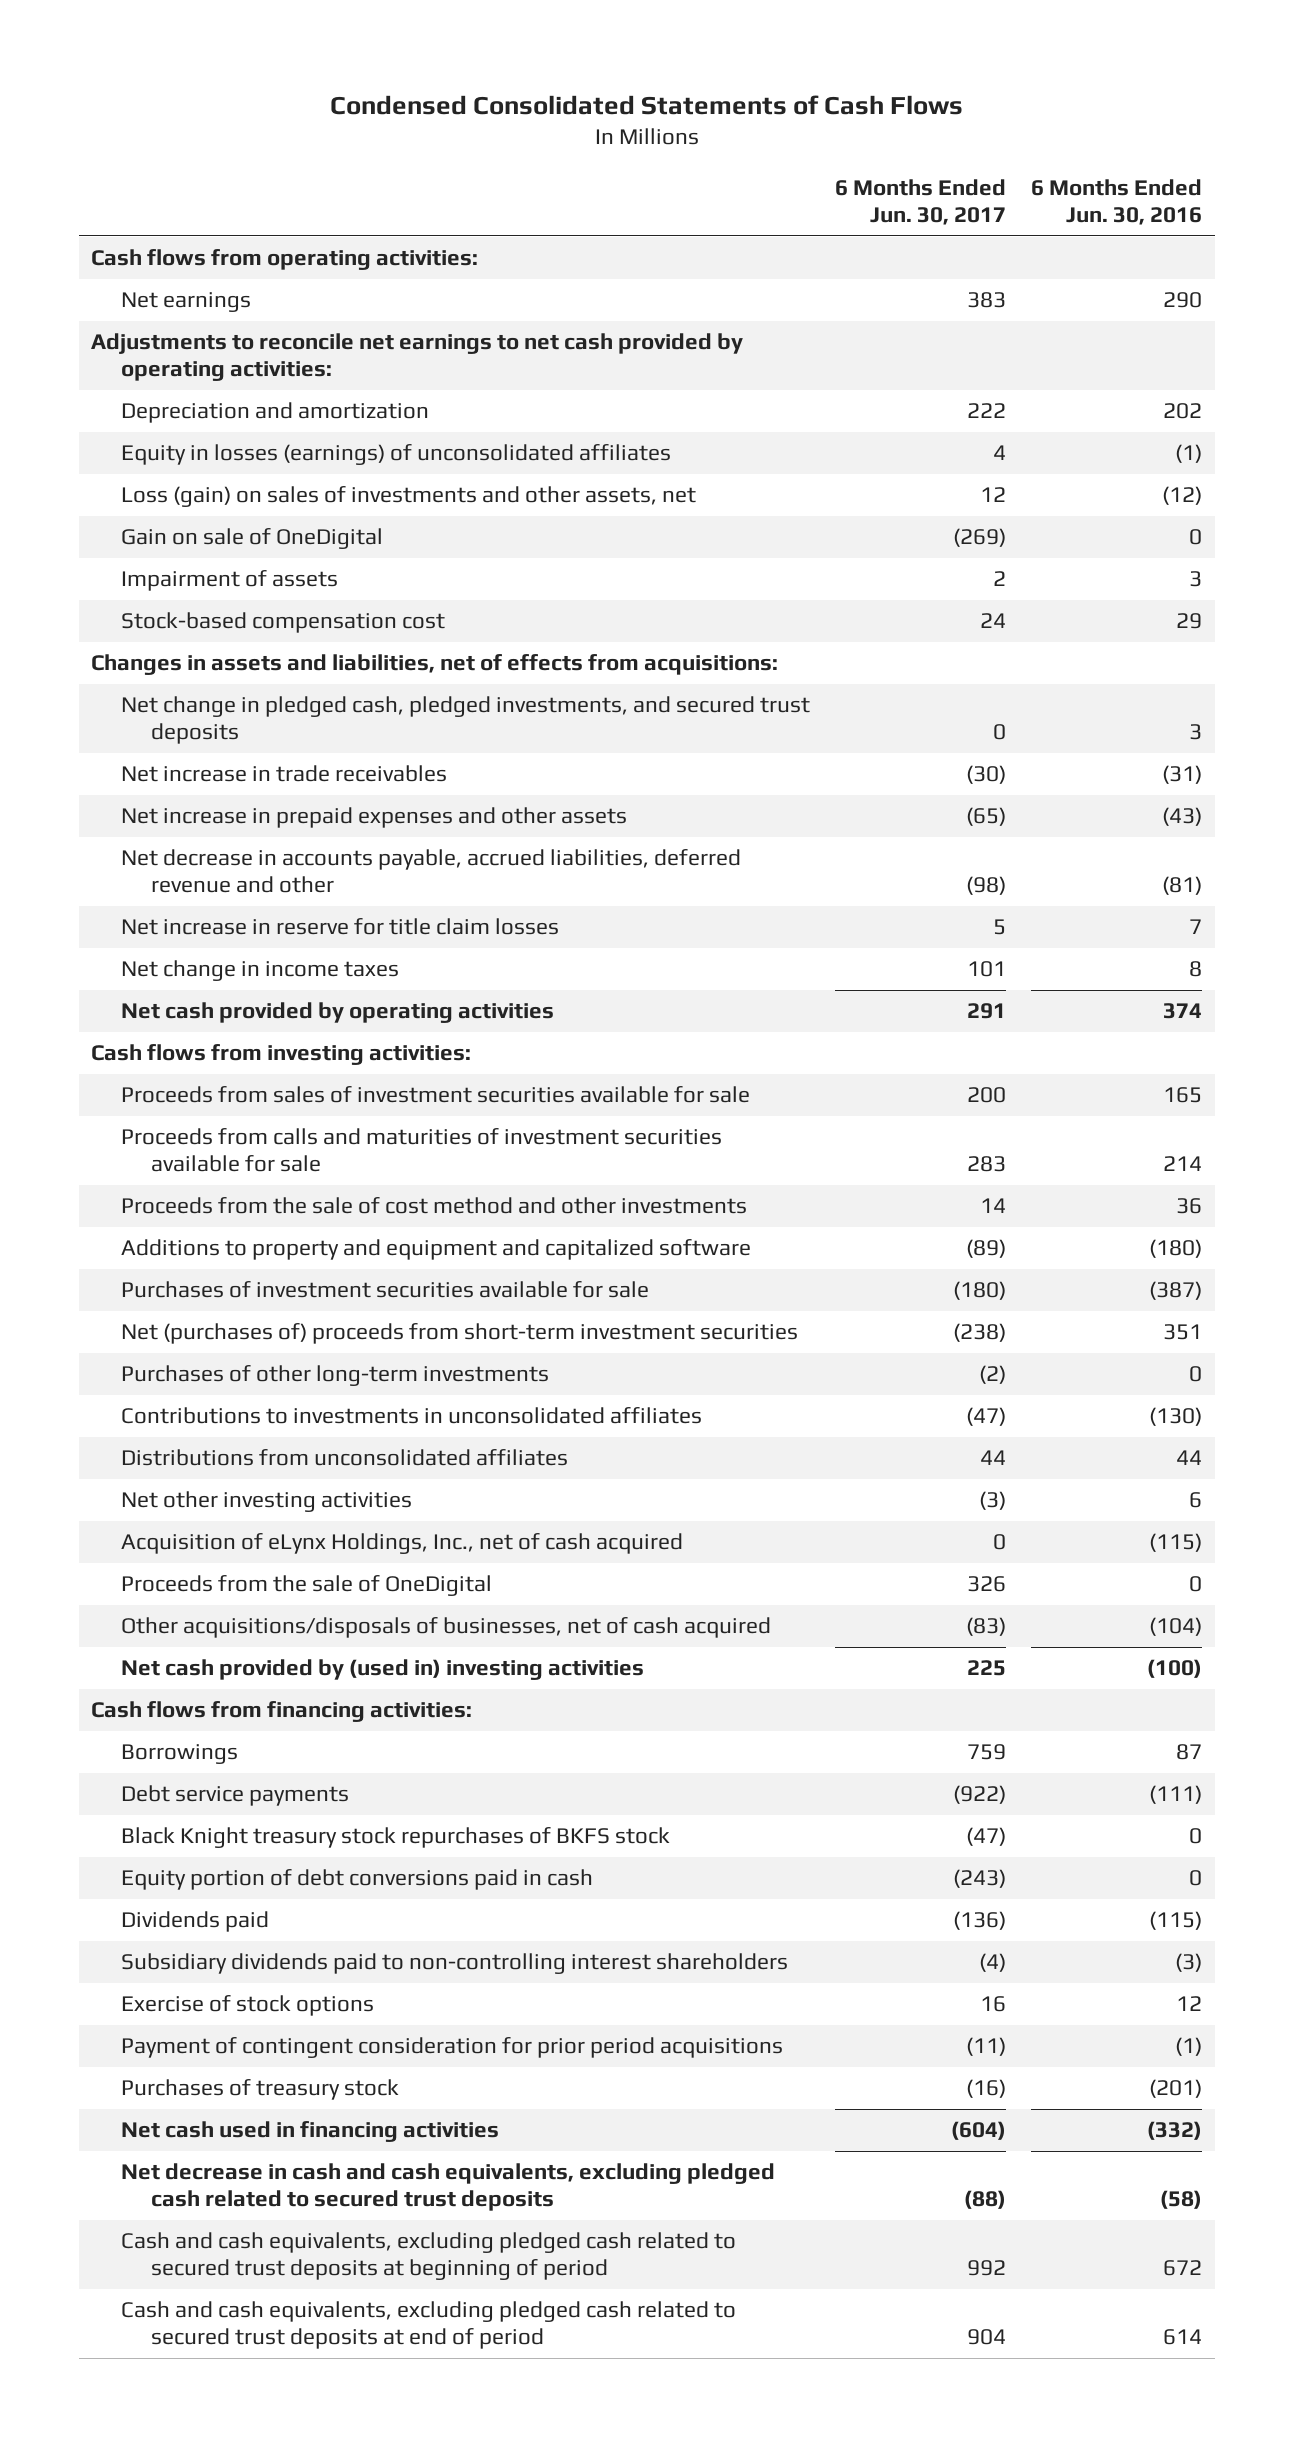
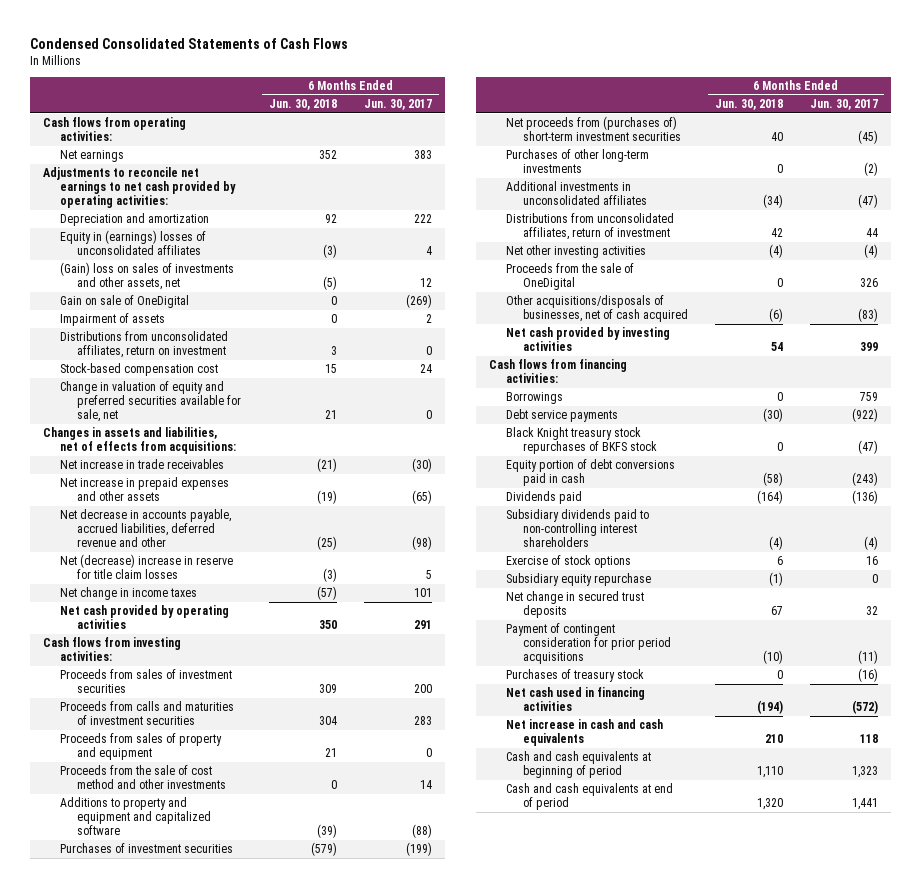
- | 6 Months Ended Jun. 30, 2017 | 6 Months Ended Jun. 30, 2016
+ | 6 Months Ended Jun. 30, 2018 | 6 Months Ended Jun. 30, 2017
- Equity in losses (earnings) of unconsolidated affiliates | 4 | (1)
- Loss (gain) on sales of investments and other assets, net | 12 | (12)
+ Equity in (earnings) losses of unconsolidated affiliates | (3) | 4
+ (Gain) loss on sales of investments and other assets, net | (5) | 12
+ Distributions from unconsolidated affiliates, return on investment | 3 | 0
+ Change in valuation of equity and preferred securities available for sale, net | 21 | 0
- Net change in pledged cash, pledged investments, and secured trust deposits | 0 | 3
- Net increase in reserve for title claim losses | 5 | 7
+ Net (decrease) increase in reserve for title claim losses | (3) | 5
- Proceeds from sales of investment securities available for sale | 200 | 165
- Proceeds from calls and maturities of investment securities available for sale | 283 | 214
+ Proceeds from sales of investment securities | 309 | 200
+ Proceeds from calls and maturities of investment securities | 304 | 283
+ Proceeds from sales of property and equipment | 21 | 0
- Additions to property and equipment and capitalized software | (89) | (180)
- Purchases of investment securities available for sale | (180) | (387)
- Net (purchases of) proceeds from short-term investment securities | (238) | 351
+ Additions to property and equipment and capitalized software | (39) | (88)
+ Purchases of investment securities | (579) | (199)
+ Net proceeds from (purchases of) short-term investment securities | 40 | (45)
- Contributions to investments in unconsolidated affiliates | (47) | (130)
- Distributions from unconsolidated affiliates | 44 | 44
- Net other investing activities | (3) | 6
- Acquisition of eLynx Holdings, Inc., net of cash acquired | 0 | (115)
+ Additional investments in unconsolidated affiliates | (34) | (47)
+ Distributions from unconsolidated affiliates, return of investment | 42 | 44
+ Net other investing activities | (4) | (4)
- Net cash provided by (used in) investing activities | 225 | (100)
+ Net cash provided by investing activities | 54 | 399
+ Subsidiary equity repurchase | (1) | 0
+ Net change in secured trust deposits | 67 | 32
- Net cash used in financing activities | (604) | (332)
- Net decrease in cash and cash equivalents, excluding pledged cash related to secured trust deposits | (88) | (58)
- Cash and cash equivalents, excluding pledged cash related to secured trust deposits at beginning of period | 992 | 672
- Cash and cash equivalents, excluding pledged cash related to secured trust deposits at end of period | 904 | 614
+ Net cash used in financing activities | (194) | (572)
+ Net increase in cash and cash equivalents | 210 | 118
+ Cash and cash equivalents at beginning of period | 1,110 | 1,323
+ Cash and cash equivalents at end of period | 1,320 | 1,441

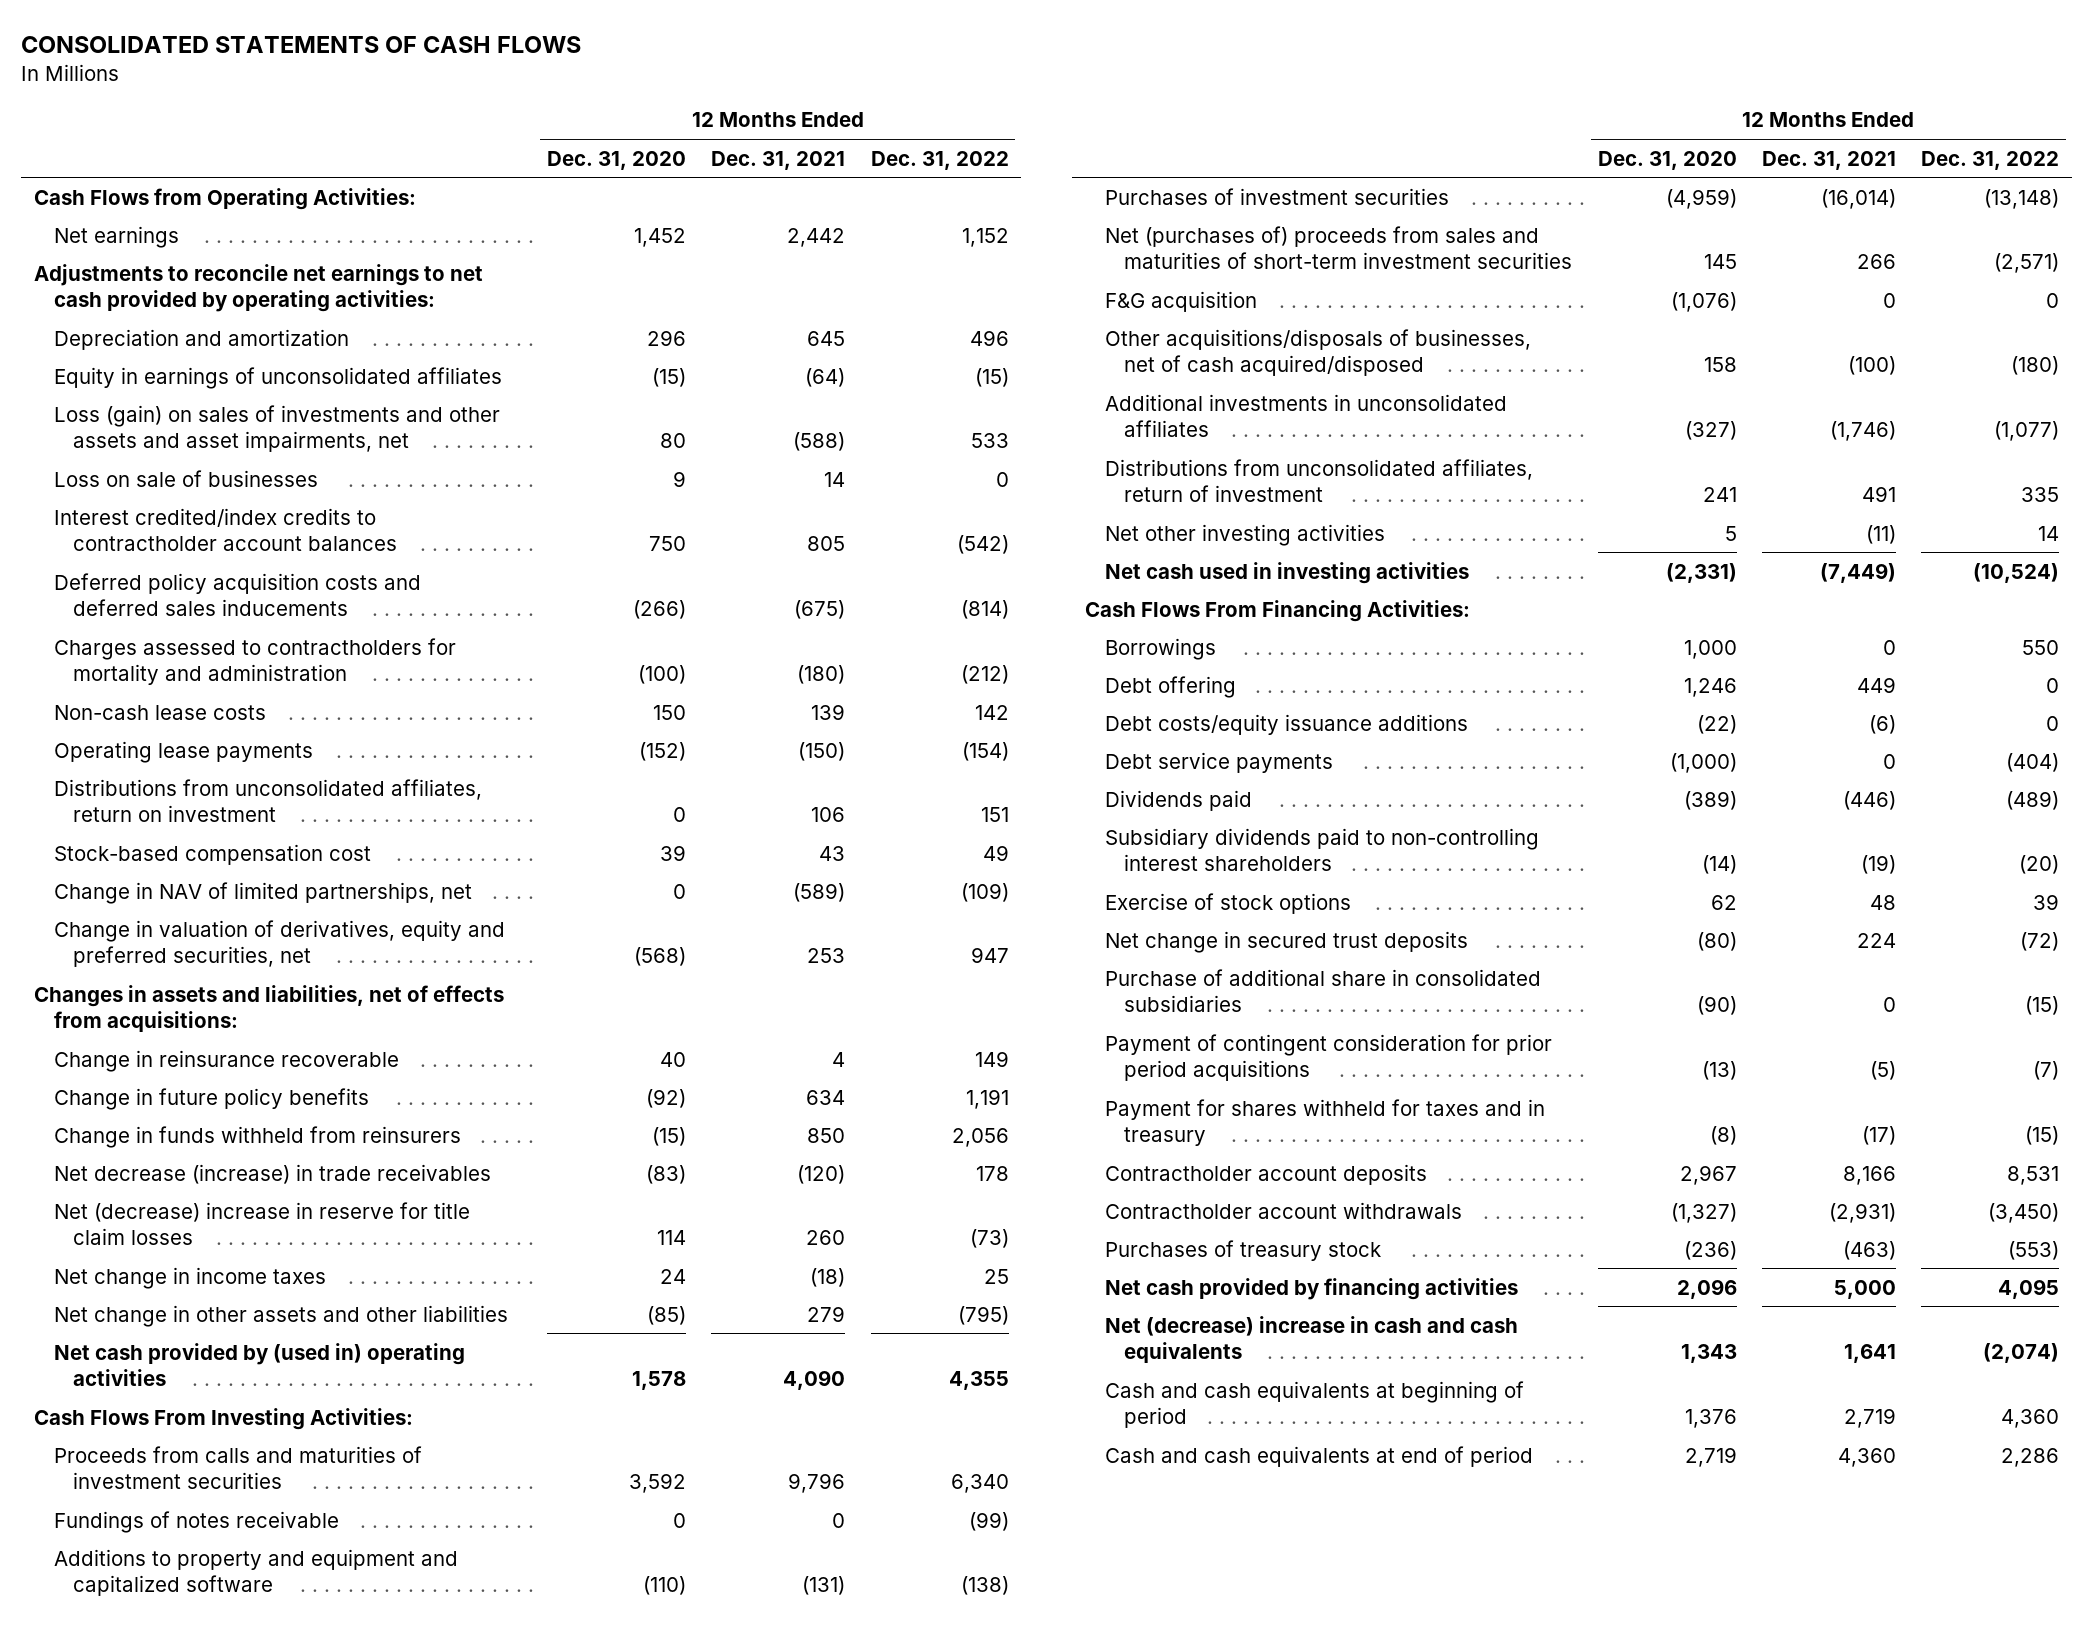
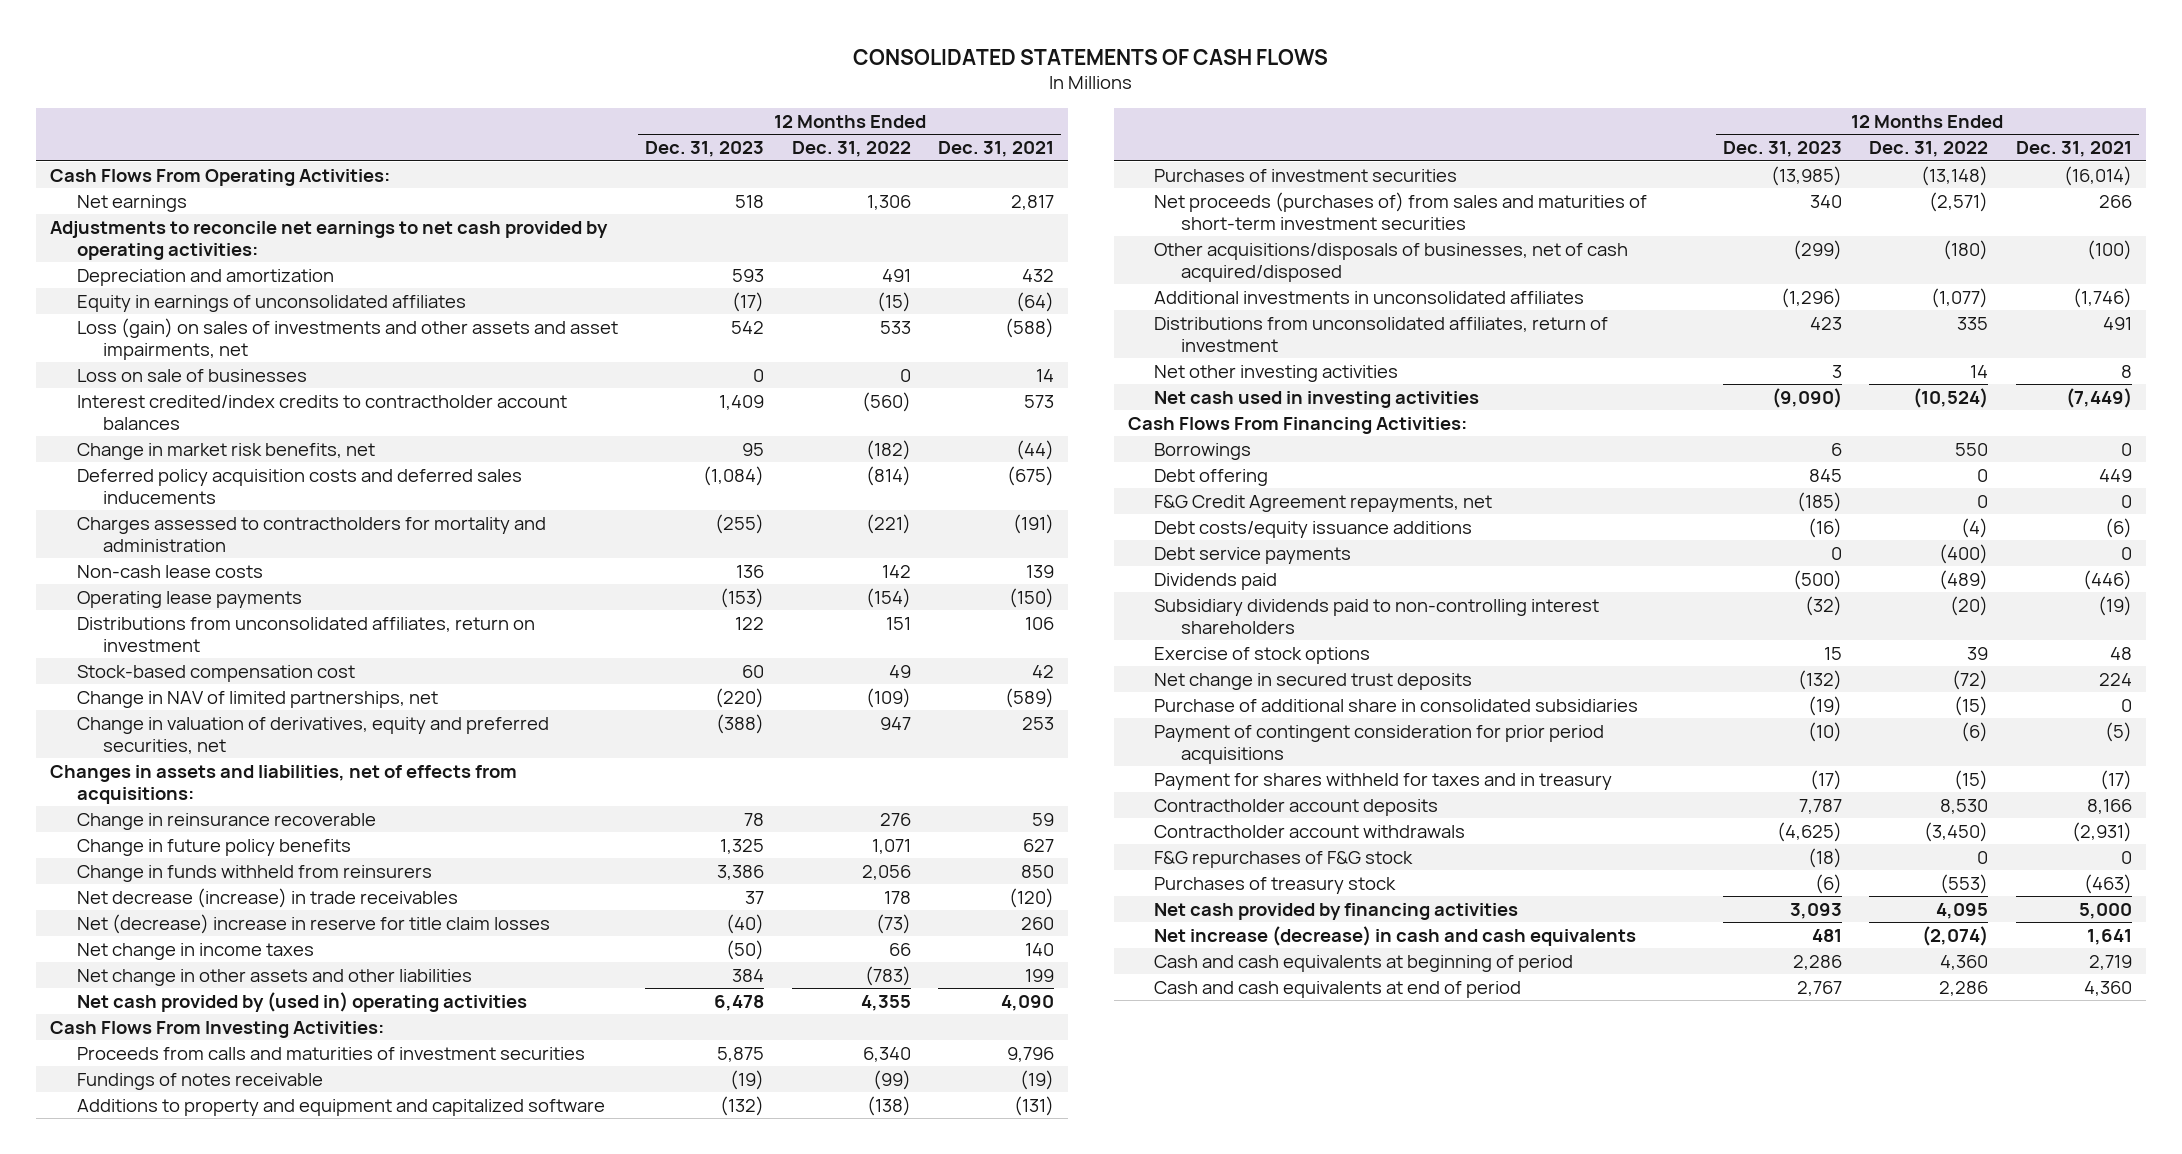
- | 12 Months Ended Dec. 31, 2020 | 12 Months Ended Dec. 31, 2021 | 12 Months Ended Dec. 31, 2022
+ | 12 Months Ended Dec. 31, 2023 | 12 Months Ended Dec. 31, 2022 | 12 Months Ended Dec. 31, 2021
- Cash Flows from Operating Activities:
- Net earnings | 1,452 | 2,442 | 1,152
+ Cash Flows From Operating Activities:
+ Net earnings | 518 | 1,306 | 2,817
- Depreciation and amortization | 296 | 645 | 496
+ Depreciation and amortization | 593 | 491 | 432
- Interest credited/index credits to contractholder account balances | 750 | 805 | (542)
+ Interest credited/index credits to contractholder account balances | 1,409 | (560) | 573
+ Change in market risk benefits, net | 95 | (182) | (44)
- Charges assessed to contractholders for mortality and administration | (100) | (180) | (212)
+ Charges assessed to contractholders for mortality and administration | (255) | (221) | (191)
- Stock-based compensation cost | 39 | 43 | 49
+ Stock-based compensation cost | 60 | 49 | 42
- Change in reinsurance recoverable | 40 | 4 | 149
- Change in future policy benefits | (92) | 634 | 1,191
+ Change in reinsurance recoverable | 78 | 276 | 59
+ Change in future policy benefits | 1,325 | 1,071 | 627
- Net change in income taxes | 24 | (18) | 25
- Net change in other assets and other liabilities | (85) | 279 | (795)
+ Net change in income taxes | (50) | 66 | 140
+ Net change in other assets and other liabilities | 384 | (783) | 199
- Fundings of notes receivable | 0 | 0 | (99)
+ Fundings of notes receivable | (19) | (99) | (19)
- Net (purchases of) proceeds from sales and maturities of short-term investment securities | 145 | 266 | (2,571)
- F&G acquisition | (1,076) | 0 | 0
+ Net proceeds (purchases of) from sales and maturities of short-term investment securities | 340 | (2,571) | 266
- Net other investing activities | 5 | (11) | 14
+ Net other investing activities | 3 | 14 | 8
- Debt costs/equity issuance additions | (22) | (6) | 0
- Debt service payments | (1,000) | 0 | (404)
+ F&G Credit Agreement repayments, net | (185) | 0 | 0
+ Debt costs/equity issuance additions | (16) | (4) | (6)
+ Debt service payments | 0 | (400) | 0
- Payment of contingent consideration for prior period acquisitions | (13) | (5) | (7)
+ Payment of contingent consideration for prior period acquisitions | (10) | (6) | (5)
- Contractholder account deposits | 2,967 | 8,166 | 8,531
+ Contractholder account deposits | 7,787 | 8,530 | 8,166
+ F&G repurchases of F&G stock | (18) | 0 | 0
- Net (decrease) increase in cash and cash equivalents | 1,343 | 1,641 | (2,074)
+ Net increase (decrease) in cash and cash equivalents | 481 | (2,074) | 1,641

